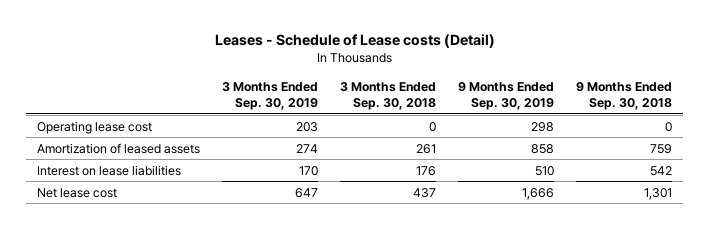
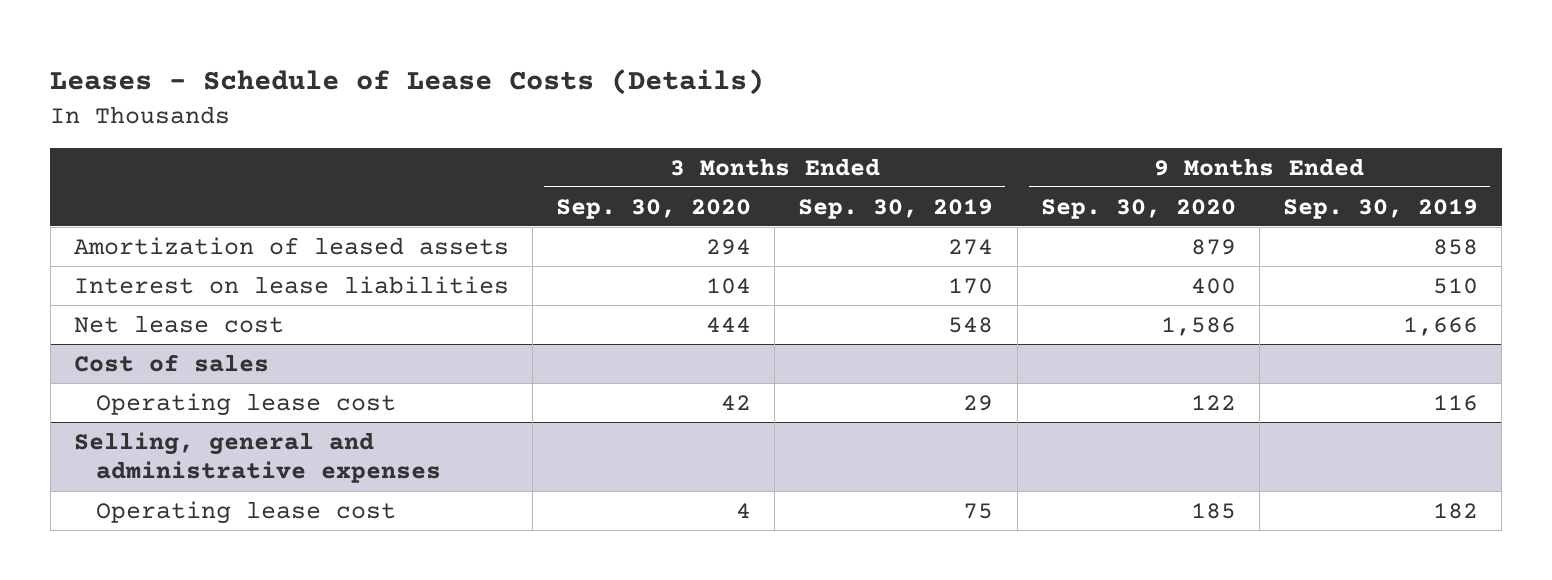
- Leases - Schedule of Lease costs (Detail)
+ Leases - Schedule of Lease Costs (Details)
- | 3 Months Ended Sep. 30, 2019 | 3 Months Ended Sep. 30, 2018 | 9 Months Ended Sep. 30, 2019 | 9 Months Ended Sep. 30, 2018
+ | 3 Months Ended Sep. 30, 2020 | 3 Months Ended Sep. 30, 2019 | 9 Months Ended Sep. 30, 2020 | 9 Months Ended Sep. 30, 2019
- Operating lease cost | 203 | 0 | 298 | 0
- Net lease cost | 647 | 437 | 1,666 | 1,301
+ Net lease cost | 444 | 548 | 1,586 | 1,666
+ Cost of sales
+ Operating lease cost | 42 | 29 | 122 | 116
+ Selling, general and administrative expenses
+ Operating lease cost | 4 | 75 | 185 | 182

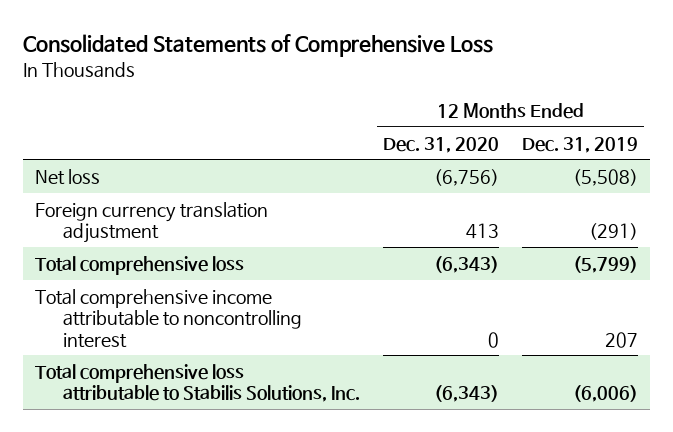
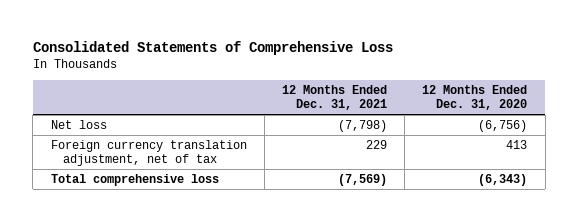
- | 12 Months Ended Dec. 31, 2020 | 12 Months Ended Dec. 31, 2019
+ | 12 Months Ended Dec. 31, 2021 | 12 Months Ended Dec. 31, 2020
- Foreign currency translation adjustment | 413 | (291)
+ Foreign currency translation adjustment, net of tax | 229 | 413
- Total comprehensive income attributable to noncontrolling interest | 0 | 207
- Total comprehensive loss attributable to Stabilis Solutions, Inc. | (6,343) | (6,006)

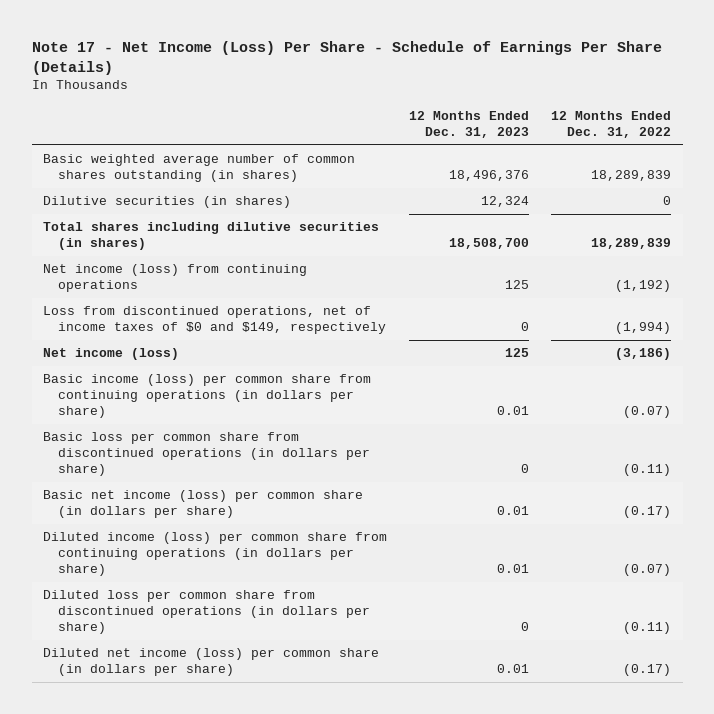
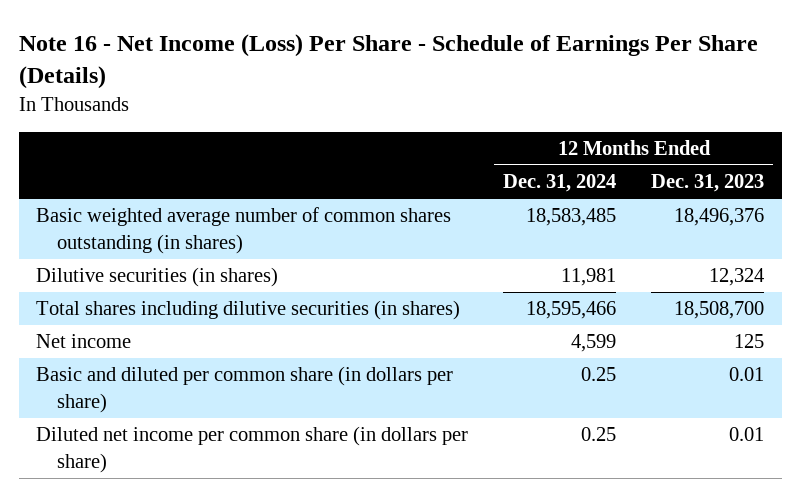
- Note 17 - Net Income (Loss) Per Share - Schedule of Earnings Per Share (Details)
+ Note 16 - Net Income (Loss) Per Share - Schedule of Earnings Per Share (Details)
- | 12 Months Ended Dec. 31, 2023 | 12 Months Ended Dec. 31, 2022
+ | 12 Months Ended Dec. 31, 2024 | 12 Months Ended Dec. 31, 2023
- Net income (loss) from continuing operations | 125 | (1,192)
- Loss from discontinued operations, net of income taxes of $0 and $149, respectively | 0 | (1,994)
- Net income (loss) | 125 | (3,186)
- Basic income (loss) per common share from continuing operations (in dollars per share) | 0.01 | (0.07)
- Basic loss per common share from discontinued operations (in dollars per share) | 0 | (0.11)
- Basic net income (loss) per common share (in dollars per share) | 0.01 | (0.17)
- Diluted income (loss) per common share from continuing operations (in dollars per share) | 0.01 | (0.07)
- Diluted loss per common share from discontinued operations (in dollars per share) | 0 | (0.11)
- Diluted net income (loss) per common share (in dollars per share) | 0.01 | (0.17)
+ Net income | 4,599 | 125
+ Basic and diluted per common share (in dollars per share) | 0.25 | 0.01
+ Diluted net income per common share (in dollars per share) | 0.25 | 0.01

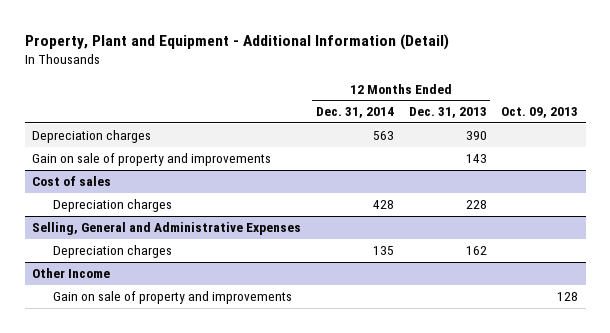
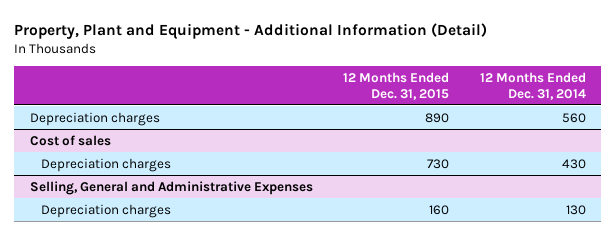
- | 12 Months Ended Dec. 31, 2014 | 12 Months Ended Dec. 31, 2013 | Oct. 09, 2013
+ | 12 Months Ended Dec. 31, 2015 | 12 Months Ended Dec. 31, 2014
- Depreciation charges | 563 | 390 |
- Gain on sale of property and improvements | | 143 |
+ Depreciation charges | 890 | 560
@ Cost of sales
- Depreciation charges | 428 | 228 |
+ Depreciation charges | 730 | 430
@ Selling, General and Administrative Expenses
- Depreciation charges | 135 | 162 |
- Other Income
- Gain on sale of property and improvements | | | 128
@ Selling, General and Administrative Expenses
+ Depreciation charges | 160 | 130

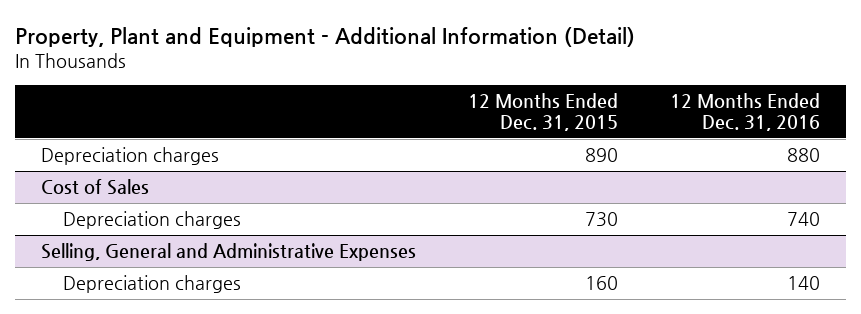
- | 12 Months Ended Dec. 31, 2015 | 12 Months Ended Dec. 31, 2014
+ | 12 Months Ended Dec. 31, 2015 | 12 Months Ended Dec. 31, 2016
- Cost of sales
+ Cost of Sales

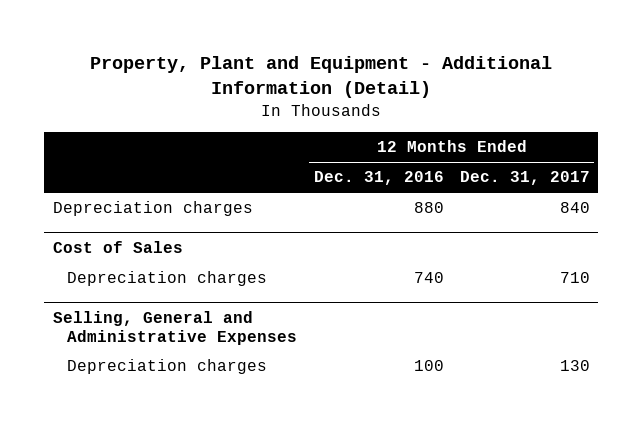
- | 12 Months Ended Dec. 31, 2015 | 12 Months Ended Dec. 31, 2016
+ | 12 Months Ended Dec. 31, 2016 | 12 Months Ended Dec. 31, 2017
@ Selling, General and Administrative Expenses
- Depreciation charges | 160 | 140
+ Depreciation charges | 100 | 130

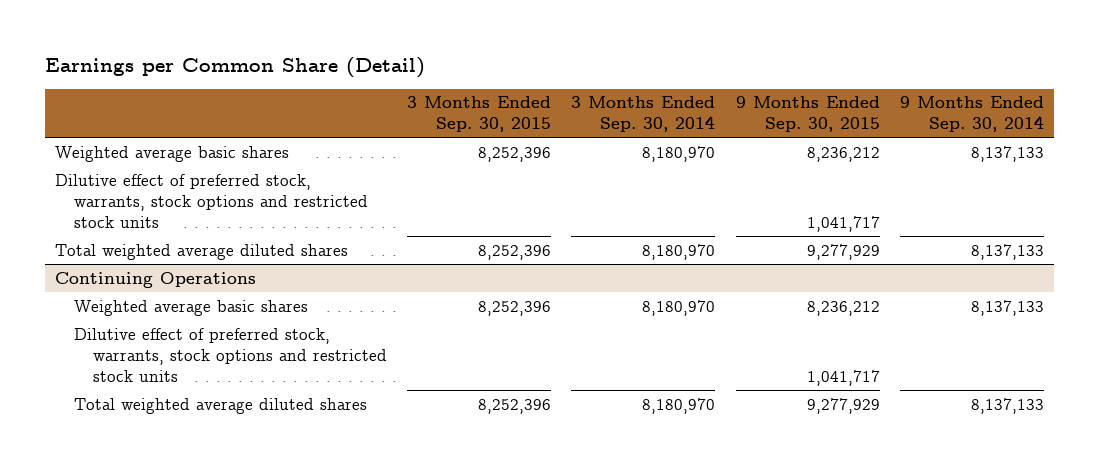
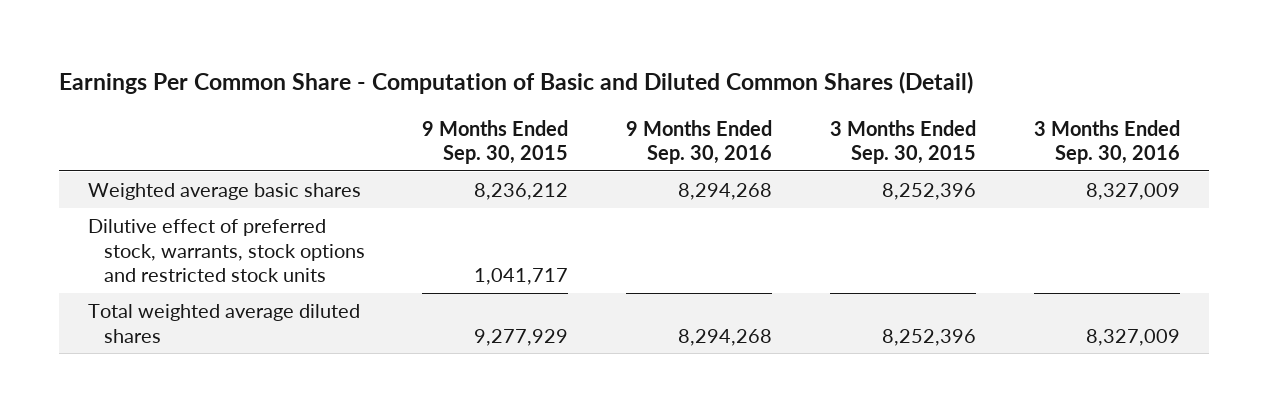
- Earnings per Common Share (Detail)
+ Earnings Per Common Share - Computation of Basic and Diluted Common Shares (Detail)
- | 3 Months Ended Sep. 30, 2015 | 3 Months Ended Sep. 30, 2014 | 9 Months Ended Sep. 30, 2015 | 9 Months Ended Sep. 30, 2014
+ | 9 Months Ended Sep. 30, 2015 | 9 Months Ended Sep. 30, 2016 | 3 Months Ended Sep. 30, 2015 | 3 Months Ended Sep. 30, 2016
- Continuing Operations
- Weighted average basic shares | 8,252,396 | 8,180,970 | 8,236,212 | 8,137,133
- Dilutive effect of preferred stock, warrants, stock options and restricted stock units | | | 1,041,717 |
- Total weighted average diluted shares | 8,252,396 | 8,180,970 | 9,277,929 | 8,137,133

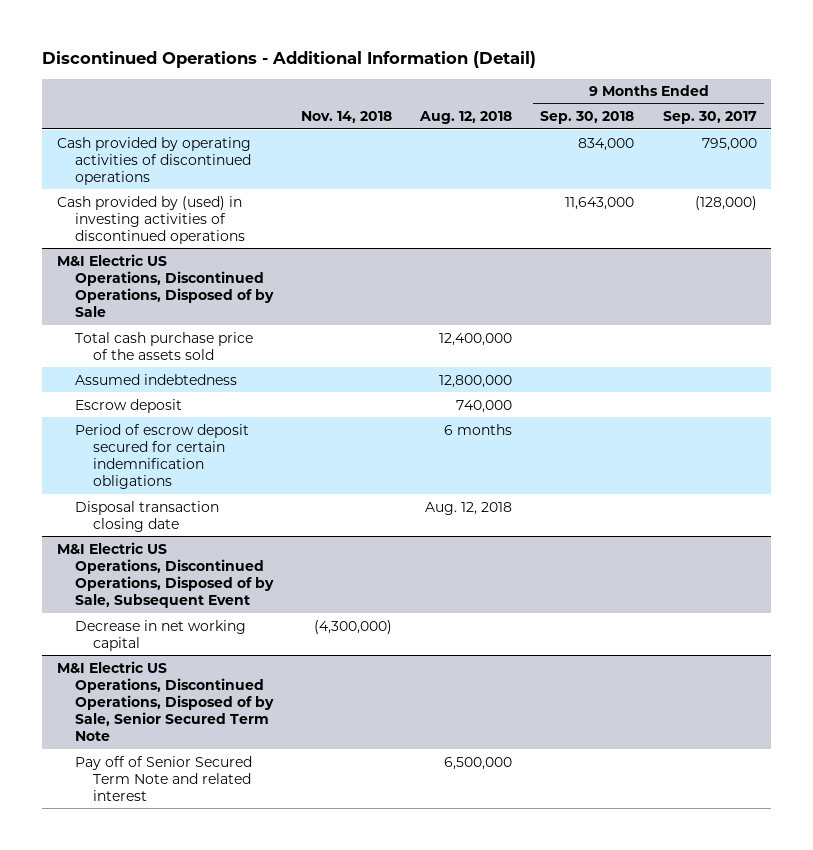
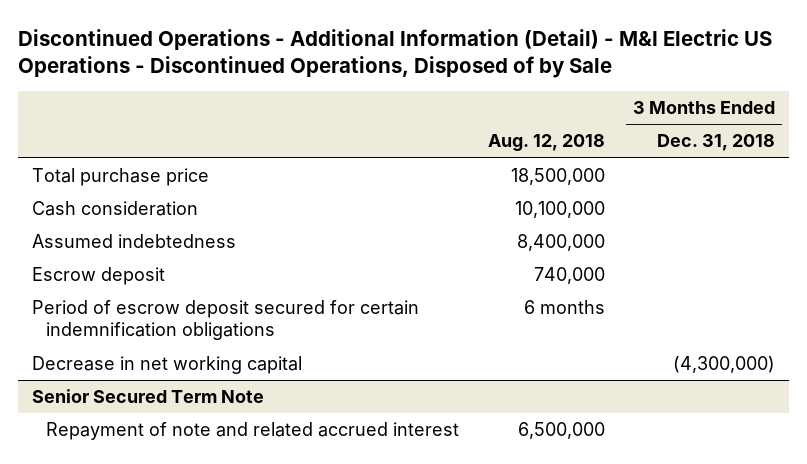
- Discontinued Operations - Additional Information (Detail)
+ Discontinued Operations - Additional Information (Detail) - M&I Electric US Operations - Discontinued Operations, Disposed of by Sale
- | Nov. 14, 2018 | Aug. 12, 2018 | 9 Months Ended Sep. 30, 2018 | 9 Months Ended Sep. 30, 2017
+ | Aug. 12, 2018 | 3 Months Ended Dec. 31, 2018
- Cash provided by operating activities of discontinued operations | | | 834,000 | 795,000
- Cash provided by (used) in investing activities of discontinued operations | | | 11,643,000 | (128,000)
- M&I Electric US Operations, Discontinued Operations, Disposed of by Sale
- Total cash purchase price of the assets sold | | 12,400,000 | |
- Assumed indebtedness | | 12,800,000 | |
+ Total purchase price | 18,500,000 |
+ Cash consideration | 10,100,000 |
+ Assumed indebtedness | 8,400,000 |
- Disposal transaction closing date | | Aug. 12, 2018 | |
- M&I Electric US Operations, Discontinued Operations, Disposed of by Sale, Subsequent Event
- M&I Electric US Operations, Discontinued Operations, Disposed of by Sale, Senior Secured Term Note
- Pay off of Senior Secured Term Note and related interest | | 6,500,000 | |
+ Senior Secured Term Note
+ Repayment of note and related accrued interest | 6,500,000 |

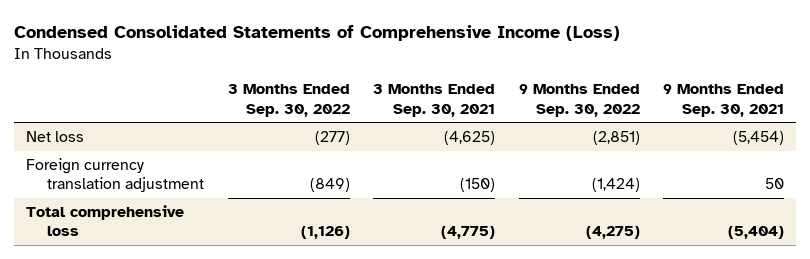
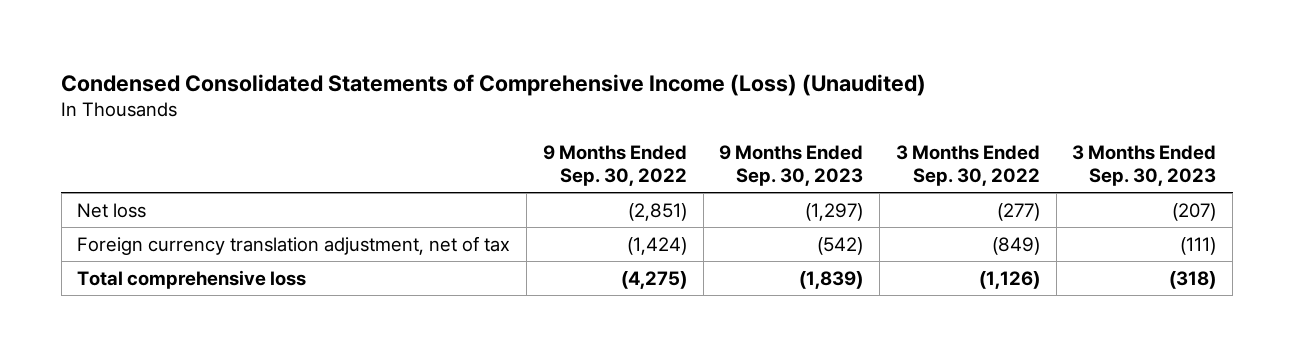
- Condensed Consolidated Statements of Comprehensive Income (Loss)
+ Condensed Consolidated Statements of Comprehensive Income (Loss) (Unaudited)
- | 3 Months Ended Sep. 30, 2022 | 3 Months Ended Sep. 30, 2021 | 9 Months Ended Sep. 30, 2022 | 9 Months Ended Sep. 30, 2021
+ | 9 Months Ended Sep. 30, 2022 | 9 Months Ended Sep. 30, 2023 | 3 Months Ended Sep. 30, 2022 | 3 Months Ended Sep. 30, 2023
- Foreign currency translation adjustment | (849) | (150) | (1,424) | 50
+ Foreign currency translation adjustment, net of tax | (1,424) | (542) | (849) | (111)

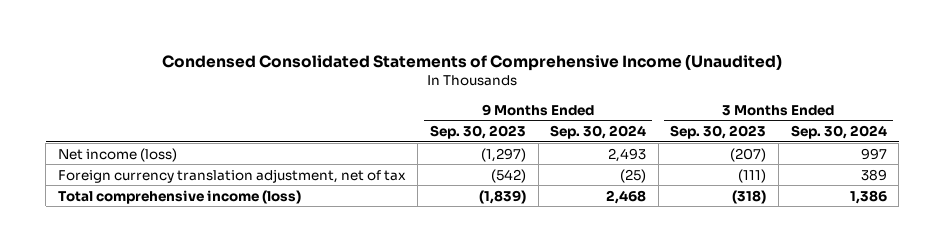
- Condensed Consolidated Statements of Comprehensive Income (Loss) (Unaudited)
+ Condensed Consolidated Statements of Comprehensive Income (Unaudited)
- | 9 Months Ended Sep. 30, 2022 | 9 Months Ended Sep. 30, 2023 | 3 Months Ended Sep. 30, 2022 | 3 Months Ended Sep. 30, 2023
+ | 9 Months Ended Sep. 30, 2023 | 9 Months Ended Sep. 30, 2024 | 3 Months Ended Sep. 30, 2023 | 3 Months Ended Sep. 30, 2024
- Net loss | (2,851) | (1,297) | (277) | (207)
+ Net income (loss) | (1,297) | 2,493 | (207) | 997
- Total comprehensive loss | (4,275) | (1,839) | (1,126) | (318)
+ Total comprehensive income (loss) | (1,839) | 2,468 | (318) | 1,386

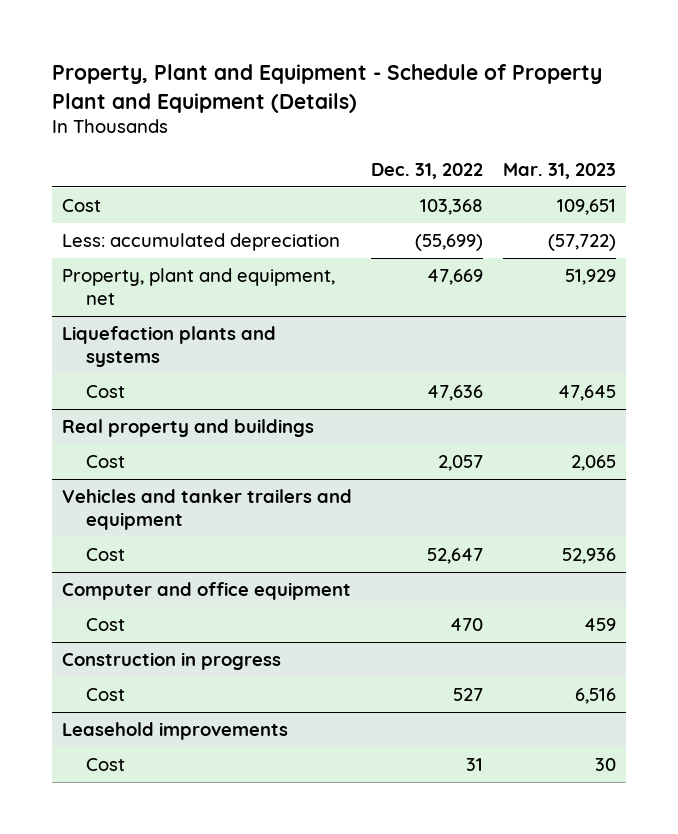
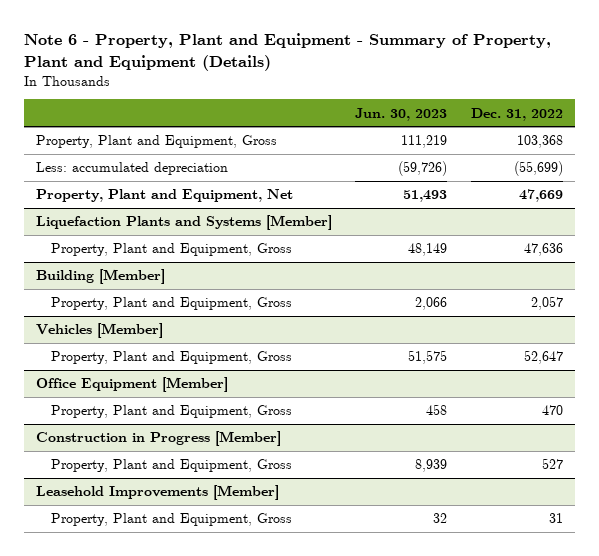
- Property, Plant and Equipment - Schedule of Property Plant and Equipment (Details)
+ Note 6 - Property, Plant and Equipment - Summary of Property, Plant and Equipment (Details)
- | Dec. 31, 2022 | Mar. 31, 2023
+ | Jun. 30, 2023 | Dec. 31, 2022
- Cost | 103,368 | 109,651
+ Property, Plant and Equipment, Gross | 111,219 | 103,368
- Property, plant and equipment, net | 47,669 | 51,929
- Liquefaction plants and systems
- Cost | 47,636 | 47,645
- Real property and buildings
- Cost | 2,057 | 2,065
- Vehicles and tanker trailers and equipment
- Cost | 52,647 | 52,936
- Computer and office equipment
- Cost | 470 | 459
- Construction in progress
- Cost | 527 | 6,516
- Leasehold improvements
- Cost | 31 | 30
+ Property, Plant and Equipment, Net | 51,493 | 47,669
+ Liquefaction Plants and Systems [Member]
+ Property, Plant and Equipment, Gross | 48,149 | 47,636
+ Building [Member]
+ Property, Plant and Equipment, Gross | 2,066 | 2,057
+ Vehicles [Member]
+ Property, Plant and Equipment, Gross | 51,575 | 52,647
+ Office Equipment [Member]
+ Property, Plant and Equipment, Gross | 458 | 470
+ Construction in Progress [Member]
+ Property, Plant and Equipment, Gross | 8,939 | 527
+ Leasehold Improvements [Member]
+ Property, Plant and Equipment, Gross | 32 | 31

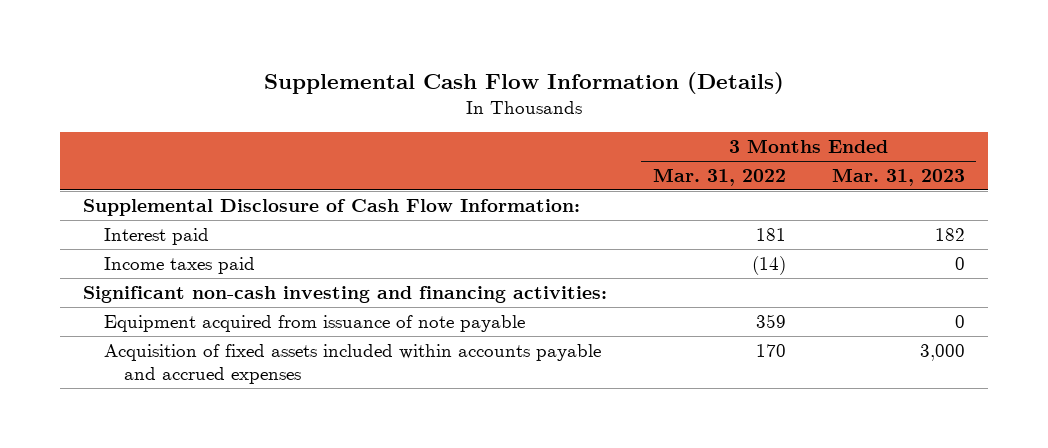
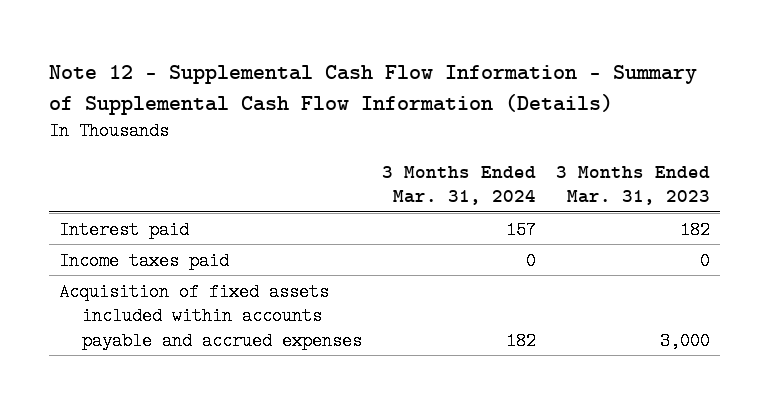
- Supplemental Cash Flow Information (Details)
+ Note 12 - Supplemental Cash Flow Information - Summary of Supplemental Cash Flow Information (Details)
- | 3 Months Ended Mar. 31, 2022 | 3 Months Ended Mar. 31, 2023
+ | 3 Months Ended Mar. 31, 2024 | 3 Months Ended Mar. 31, 2023
- Supplemental Disclosure of Cash Flow Information:
- Significant non-cash investing and financing activities:
- Equipment acquired from issuance of note payable | 359 | 0

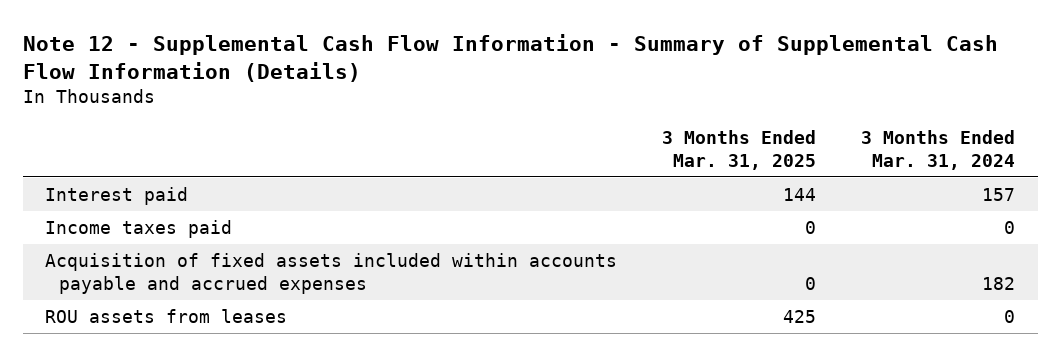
- | 3 Months Ended Mar. 31, 2024 | 3 Months Ended Mar. 31, 2023
+ | 3 Months Ended Mar. 31, 2025 | 3 Months Ended Mar. 31, 2024
+ ROU assets from leases | 425 | 0

